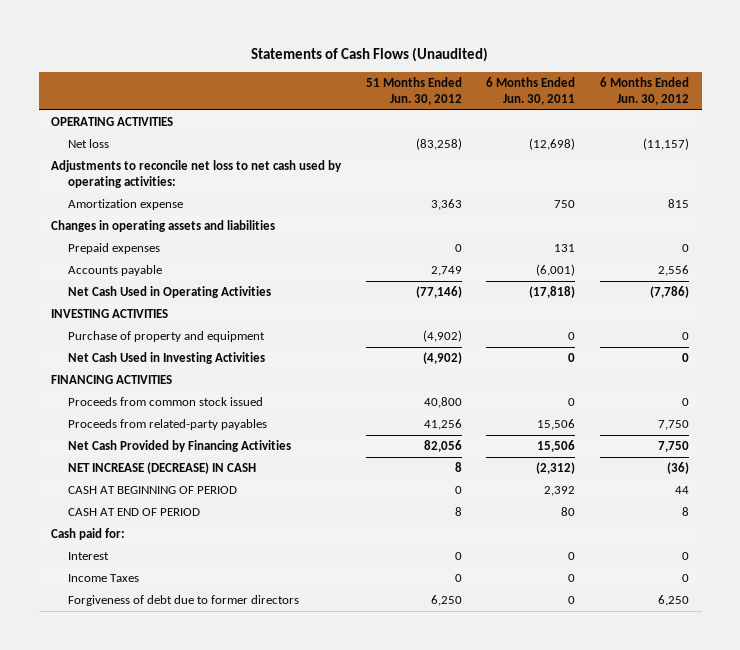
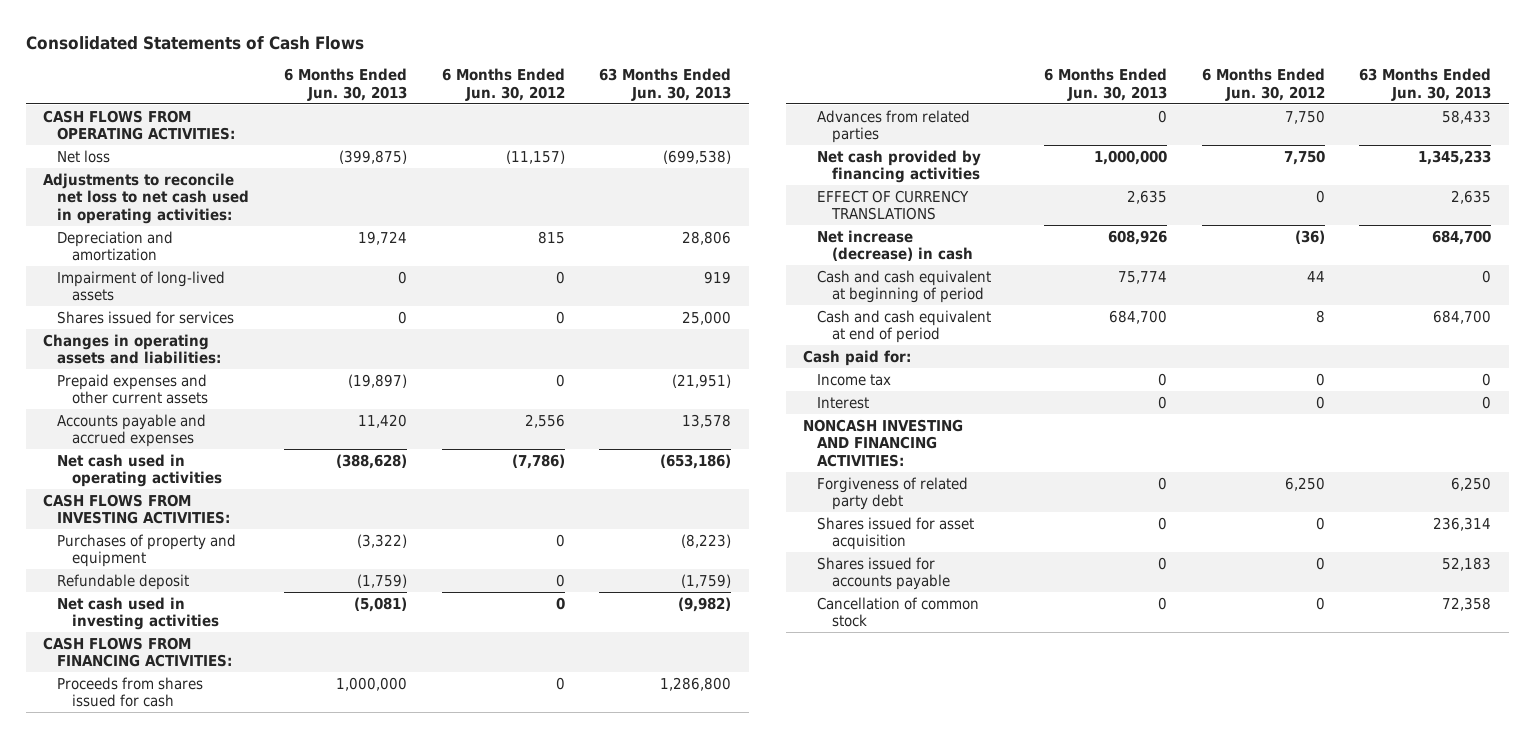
- Statements of Cash Flows (Unaudited)
+ Consolidated Statements of Cash Flows
- | 51 Months Ended Jun. 30, 2012 | 6 Months Ended Jun. 30, 2011 | 6 Months Ended Jun. 30, 2012
+ | 6 Months Ended Jun. 30, 2013 | 6 Months Ended Jun. 30, 2012 | 63 Months Ended Jun. 30, 2013
- OPERATING ACTIVITIES
+ CASH FLOWS FROM OPERATING ACTIVITIES:
- Adjustments to reconcile net loss to net cash used by operating activities:
- Amortization expense | 3,363 | 750 | 815
- Changes in operating assets and liabilities
- Prepaid expenses | 0 | 131 | 0
- Accounts payable | 2,749 | (6,001) | 2,556
- Net Cash Used in Operating Activities | (77,146) | (17,818) | (7,786)
- INVESTING ACTIVITIES
- Purchase of property and equipment | (4,902) | 0 | 0
- Net Cash Used in Investing Activities | (4,902) | 0 | 0
- FINANCING ACTIVITIES
- Proceeds from common stock issued | 40,800 | 0 | 0
- Proceeds from related-party payables | 41,256 | 15,506 | 7,750
- Net Cash Provided by Financing Activities | 82,056 | 15,506 | 7,750
- NET INCREASE (DECREASE) IN CASH | 8 | (2,312) | (36)
- CASH AT BEGINNING OF PERIOD | 0 | 2,392 | 44
- CASH AT END OF PERIOD | 8 | 80 | 8
+ Adjustments to reconcile net loss to net cash used in operating activities:
+ Depreciation and amortization | 19,724 | 815 | 28,806
+ Impairment of long-lived assets | 0 | 0 | 919
+ Shares issued for services | 0 | 0 | 25,000
+ Changes in operating assets and liabilities:
+ Prepaid expenses and other current assets | (19,897) | 0 | (21,951)
+ Accounts payable and accrued expenses | 11,420 | 2,556 | 13,578
+ Net cash used in operating activities | (388,628) | (7,786) | (653,186)
+ CASH FLOWS FROM INVESTING ACTIVITIES:
+ Purchases of property and equipment | (3,322) | 0 | (8,223)
+ Refundable deposit | (1,759) | 0 | (1,759)
+ Net cash used in investing activities | (5,081) | 0 | (9,982)
+ CASH FLOWS FROM FINANCING ACTIVITIES:
+ Proceeds from shares issued for cash | 1,000,000 | 0 | 1,286,800
+ Advances from related parties | 0 | 7,750 | 58,433
+ Net cash provided by financing activities | 1,000,000 | 7,750 | 1,345,233
+ EFFECT OF CURRENCY TRANSLATIONS | 2,635 | 0 | 2,635
+ Net increase (decrease) in cash | 608,926 | (36) | 684,700
+ Cash and cash equivalent at beginning of period | 75,774 | 44 | 0
+ Cash and cash equivalent at end of period | 684,700 | 8 | 684,700
+ Income tax | 0 | 0 | 0
- Income Taxes | 0 | 0 | 0
- Forgiveness of debt due to former directors | 6,250 | 0 | 6,250
+ NONCASH INVESTING AND FINANCING ACTIVITIES:
+ Forgiveness of related party debt | 0 | 6,250 | 6,250
+ Shares issued for asset acquisition | 0 | 0 | 236,314
+ Shares issued for accounts payable | 0 | 0 | 52,183
+ Cancellation of common stock | 0 | 0 | 72,358

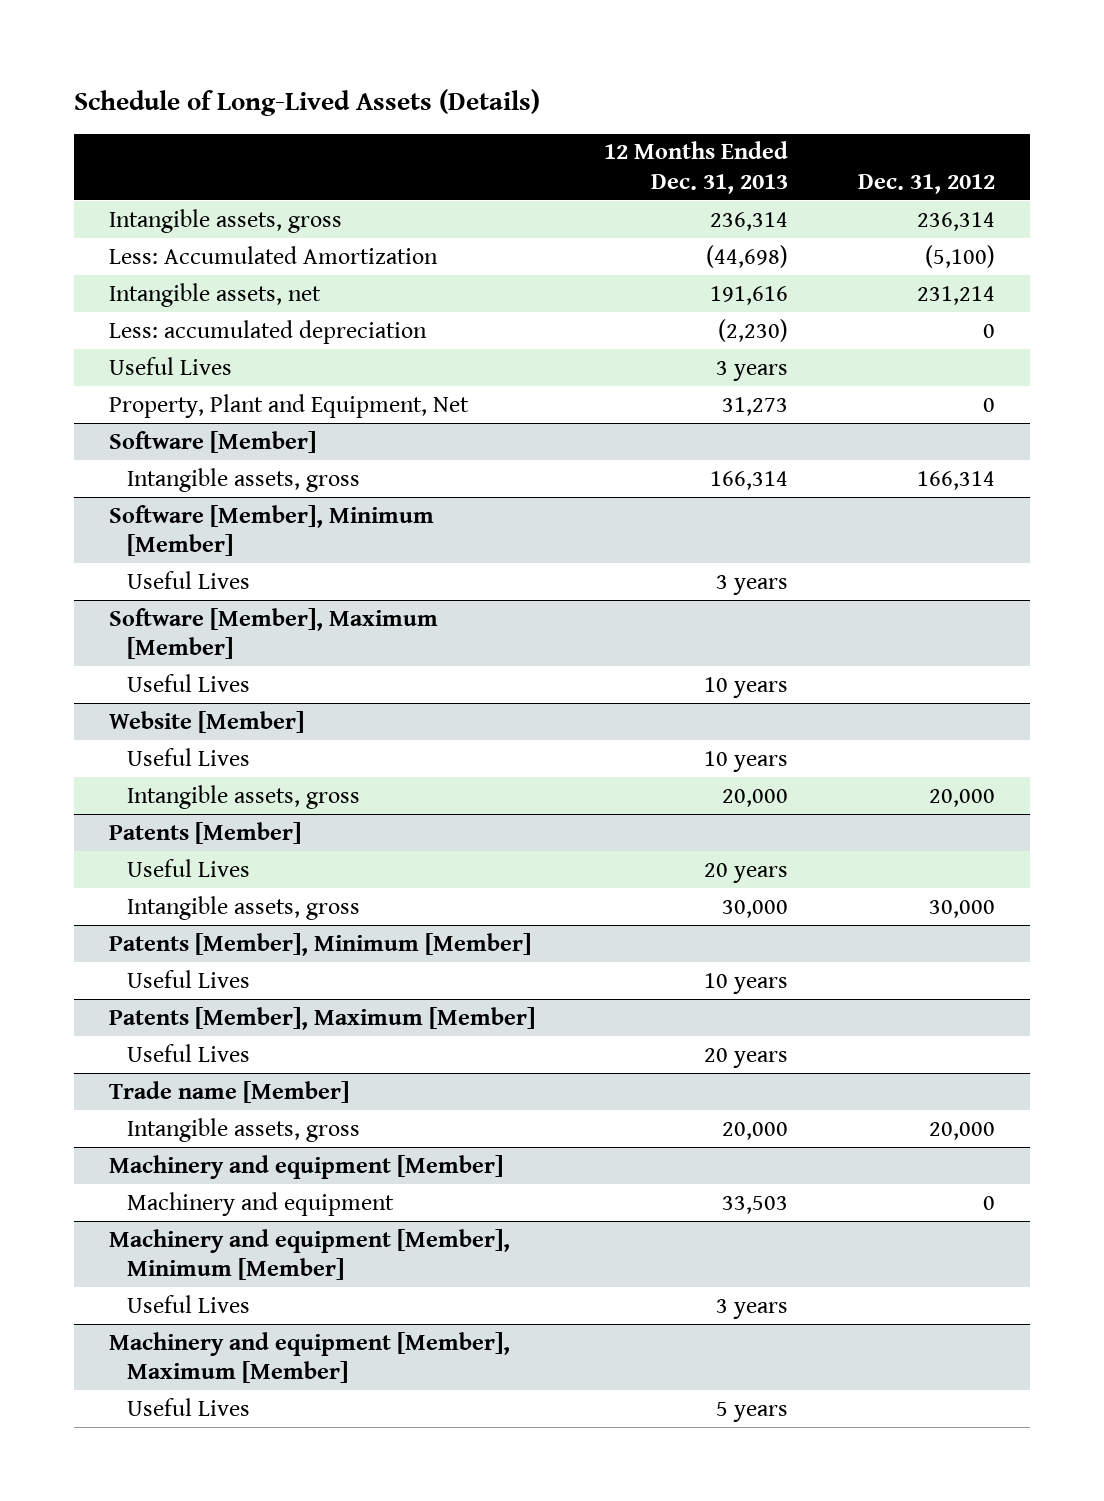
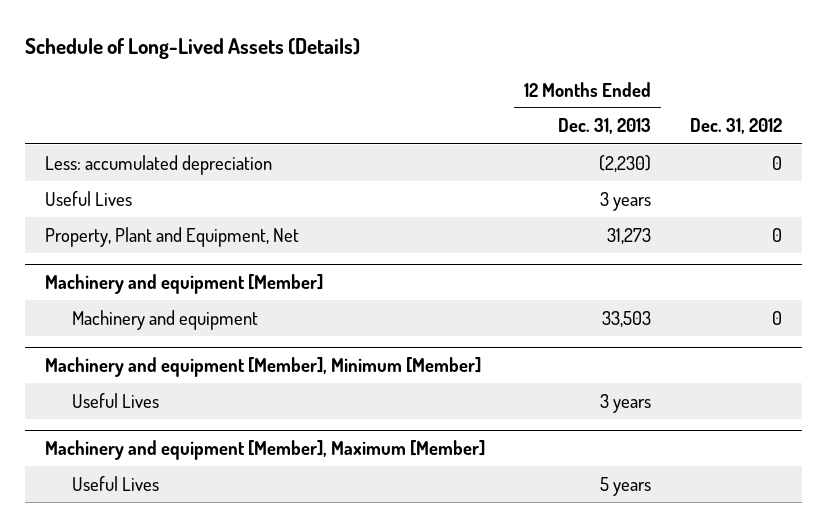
- Intangible assets, gross | 236,314 | 236,314
- Less: Accumulated Amortization | (44,698) | (5,100)
- Intangible assets, net | 191,616 | 231,214
- Software [Member]
- Intangible assets, gross | 166,314 | 166,314
- Software [Member], Minimum [Member]
- Useful Lives | 3 years |
- Software [Member], Maximum [Member]
- Useful Lives | 10 years |
- Website [Member]
- Useful Lives | 10 years |
- Intangible assets, gross | 20,000 | 20,000
- Patents [Member]
- Useful Lives | 20 years |
- Intangible assets, gross | 30,000 | 30,000
- Patents [Member], Minimum [Member]
- Useful Lives | 10 years |
- Patents [Member], Maximum [Member]
- Useful Lives | 20 years |
- Trade name [Member]
- Intangible assets, gross | 20,000 | 20,000

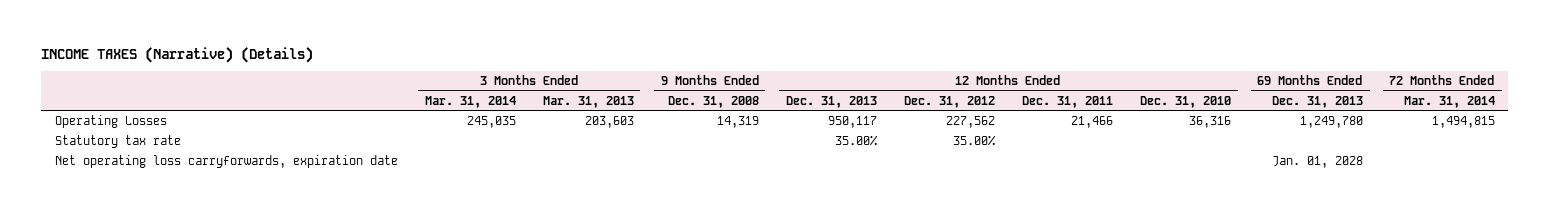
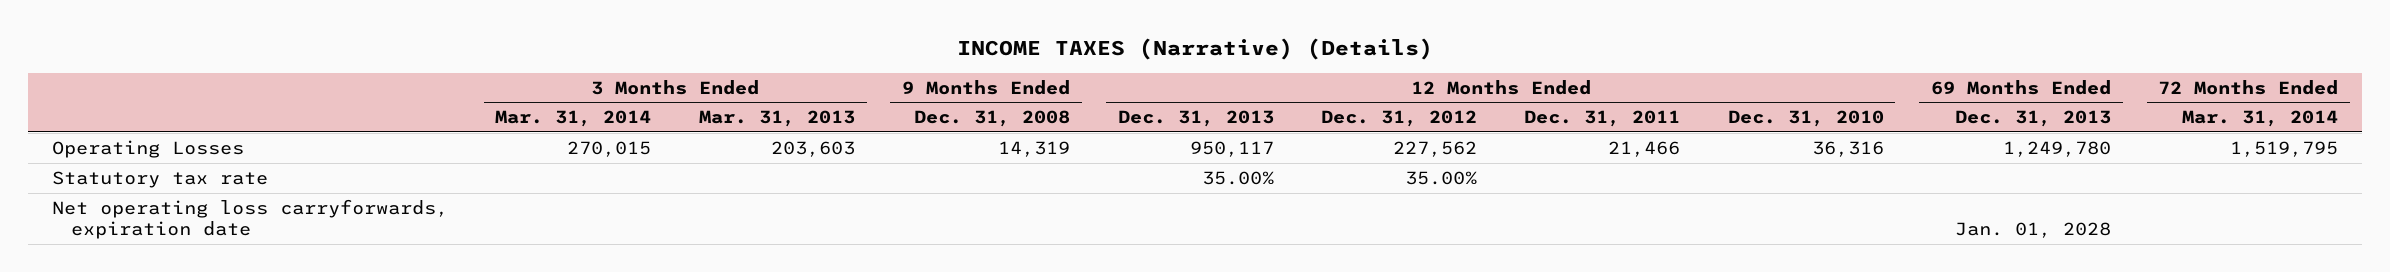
- Operating Losses | 245,035 | 203,603 | 14,319 | 950,117 | 227,562 | 21,466 | 36,316 | 1,249,780 | 1,494,815
+ Operating Losses | 270,015 | 203,603 | 14,319 | 950,117 | 227,562 | 21,466 | 36,316 | 1,249,780 | 1,519,795

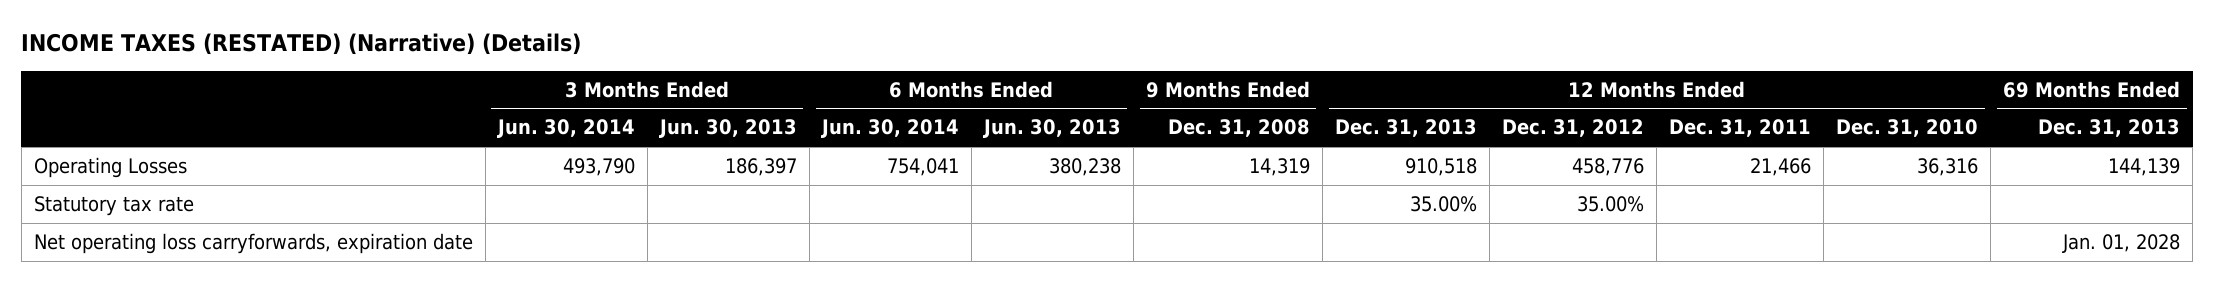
- INCOME TAXES (Narrative) (Details)
+ INCOME TAXES (RESTATED) (Narrative) (Details)
- | 3 Months Ended Mar. 31, 2014 | 3 Months Ended Mar. 31, 2013 | 9 Months Ended Dec. 31, 2008 | 12 Months Ended Dec. 31, 2013 | 12 Months Ended Dec. 31, 2012 | 12 Months Ended Dec. 31, 2011 | 12 Months Ended Dec. 31, 2010 | 69 Months Ended Dec. 31, 2013 | 72 Months Ended Mar. 31, 2014
+ | 3 Months Ended Jun. 30, 2014 | 3 Months Ended Jun. 30, 2013 | 6 Months Ended Jun. 30, 2014 | 6 Months Ended Jun. 30, 2013 | 9 Months Ended Dec. 31, 2008 | 12 Months Ended Dec. 31, 2013 | 12 Months Ended Dec. 31, 2012 | 12 Months Ended Dec. 31, 2011 | 12 Months Ended Dec. 31, 2010 | 69 Months Ended Dec. 31, 2013
- Operating Losses | 270,015 | 203,603 | 14,319 | 950,117 | 227,562 | 21,466 | 36,316 | 1,249,780 | 1,519,795
+ Operating Losses | 493,790 | 186,397 | 754,041 | 380,238 | 14,319 | 910,518 | 458,776 | 21,466 | 36,316 | 144,139

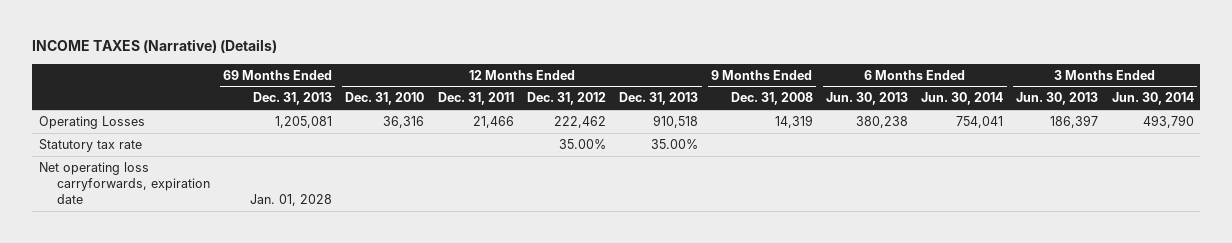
- INCOME TAXES (RESTATED) (Narrative) (Details)
+ INCOME TAXES (Narrative) (Details)
- | 3 Months Ended Jun. 30, 2014 | 3 Months Ended Jun. 30, 2013 | 6 Months Ended Jun. 30, 2014 | 6 Months Ended Jun. 30, 2013 | 9 Months Ended Dec. 31, 2008 | 12 Months Ended Dec. 31, 2013 | 12 Months Ended Dec. 31, 2012 | 12 Months Ended Dec. 31, 2011 | 12 Months Ended Dec. 31, 2010 | 69 Months Ended Dec. 31, 2013
+ | 69 Months Ended Dec. 31, 2013 | 12 Months Ended Dec. 31, 2010 | 12 Months Ended Dec. 31, 2011 | 12 Months Ended Dec. 31, 2012 | 12 Months Ended Dec. 31, 2013 | 9 Months Ended Dec. 31, 2008 | 6 Months Ended Jun. 30, 2013 | 6 Months Ended Jun. 30, 2014 | 3 Months Ended Jun. 30, 2013 | 3 Months Ended Jun. 30, 2014
- Operating Losses | 493,790 | 186,397 | 754,041 | 380,238 | 14,319 | 910,518 | 458,776 | 21,466 | 36,316 | 144,139
+ Operating Losses | 1,205,081 | 36,316 | 21,466 | 222,462 | 910,518 | 14,319 | 380,238 | 754,041 | 186,397 | 493,790

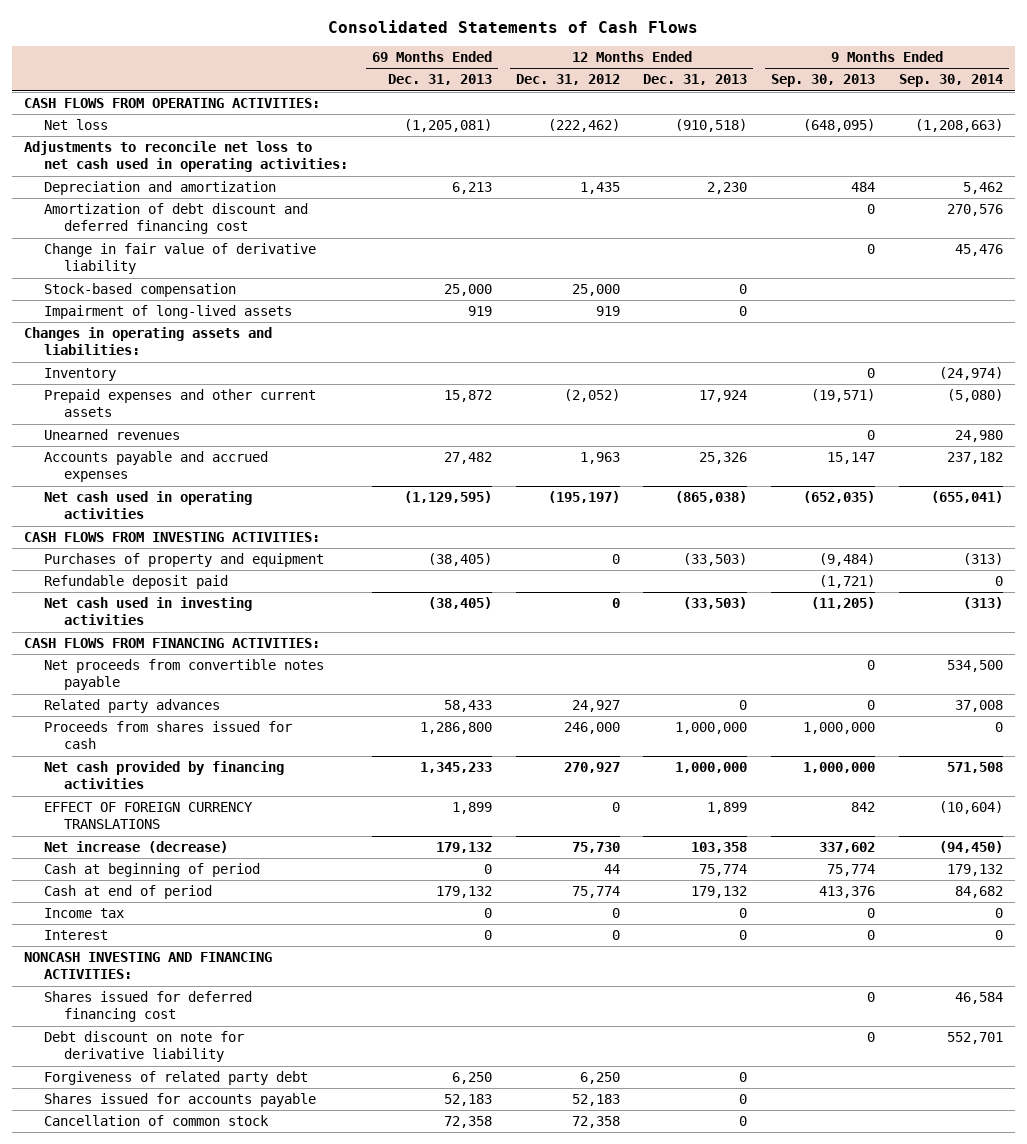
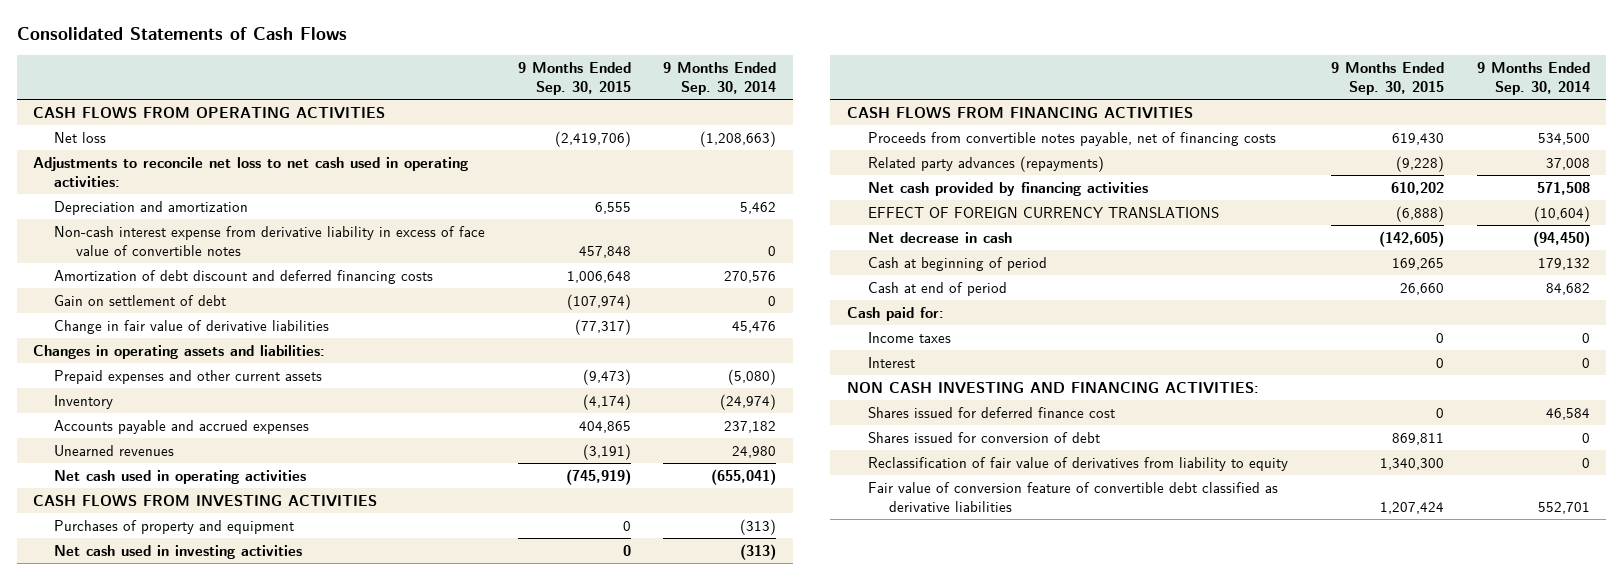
- | 69 Months Ended Dec. 31, 2013 | 12 Months Ended Dec. 31, 2012 | 12 Months Ended Dec. 31, 2013 | 9 Months Ended Sep. 30, 2013 | 9 Months Ended Sep. 30, 2014
+ | 9 Months Ended Sep. 30, 2015 | 9 Months Ended Sep. 30, 2014
- CASH FLOWS FROM OPERATING ACTIVITIES:
+ CASH FLOWS FROM OPERATING ACTIVITIES
- Amortization of debt discount and deferred financing cost | | | | 0 | 270,576
- Change in fair value of derivative liability | | | | 0 | 45,476
- Stock-based compensation | 25,000 | 25,000 | 0 | |
- Impairment of long-lived assets | 919 | 919 | 0 | |
+ Non-cash interest expense from derivative liability in excess of face value of convertible notes | 457,848 | 0
+ Amortization of debt discount and deferred financing costs | 1,006,648 | 270,576
+ Gain on settlement of debt | (107,974) | 0
+ Change in fair value of derivative liabilities | (77,317) | 45,476
moved down: Inventory | (4,174) | (24,974)
moved down: Unearned revenues | (3,191) | 24,980
- CASH FLOWS FROM INVESTING ACTIVITIES:
+ CASH FLOWS FROM INVESTING ACTIVITIES
- Refundable deposit paid | | | | (1,721) | 0
- CASH FLOWS FROM FINANCING ACTIVITIES:
- Net proceeds from convertible notes payable | | | | 0 | 534,500
- Related party advances | 58,433 | 24,927 | 0 | 0 | 37,008
- Proceeds from shares issued for cash | 1,286,800 | 246,000 | 1,000,000 | 1,000,000 | 0
+ CASH FLOWS FROM FINANCING ACTIVITIES
+ Proceeds from convertible notes payable, net of financing costs | 619,430 | 534,500
+ Related party advances (repayments) | (9,228) | 37,008
- Net increase (decrease) | 179,132 | 75,730 | 103,358 | 337,602 | (94,450)
+ Net decrease in cash | (142,605) | (94,450)
- Income tax | 0 | 0 | 0 | 0 | 0
+ Cash paid for:
+ Income taxes | 0 | 0
- NONCASH INVESTING AND FINANCING ACTIVITIES:
- Shares issued for deferred financing cost | | | | 0 | 46,584
- Debt discount on note for derivative liability | | | | 0 | 552,701
- Forgiveness of related party debt | 6,250 | 6,250 | 0 | |
- Shares issued for accounts payable | 52,183 | 52,183 | 0 | |
- Cancellation of common stock | 72,358 | 72,358 | 0 | |
+ NON CASH INVESTING AND FINANCING ACTIVITIES:
+ Shares issued for deferred finance cost | 0 | 46,584
+ Shares issued for conversion of debt | 869,811 | 0
+ Reclassification of fair value of derivatives from liability to equity | 1,340,300 | 0
+ Fair value of conversion feature of convertible debt classified as derivative liabilities | 1,207,424 | 552,701

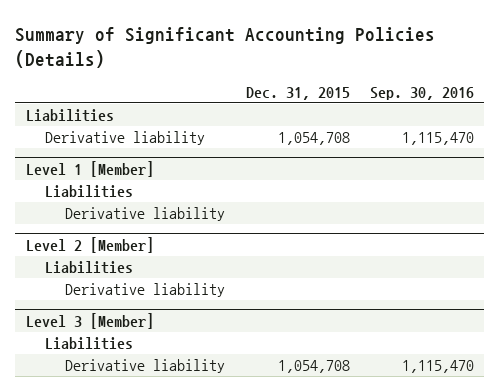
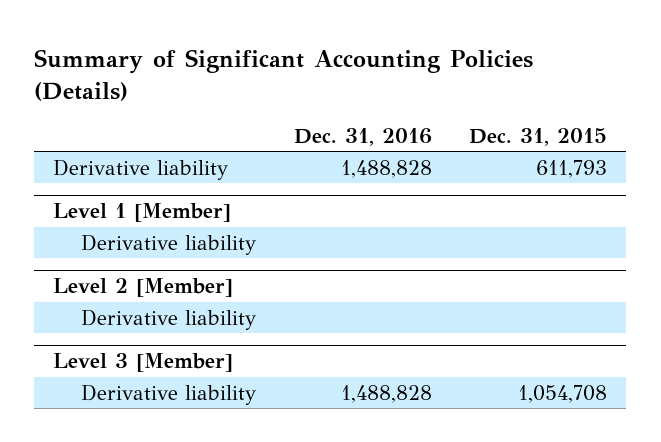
- | Dec. 31, 2015 | Sep. 30, 2016
+ | Dec. 31, 2016 | Dec. 31, 2015
- Liabilities
- Derivative liability | 1,054,708 | 1,115,470
+ Derivative liability | 1,488,828 | 611,793
@ Level 1 [Member]
- Liabilities
@ Level 2 [Member]
- Liabilities
@ Level 3 [Member]
- Liabilities

